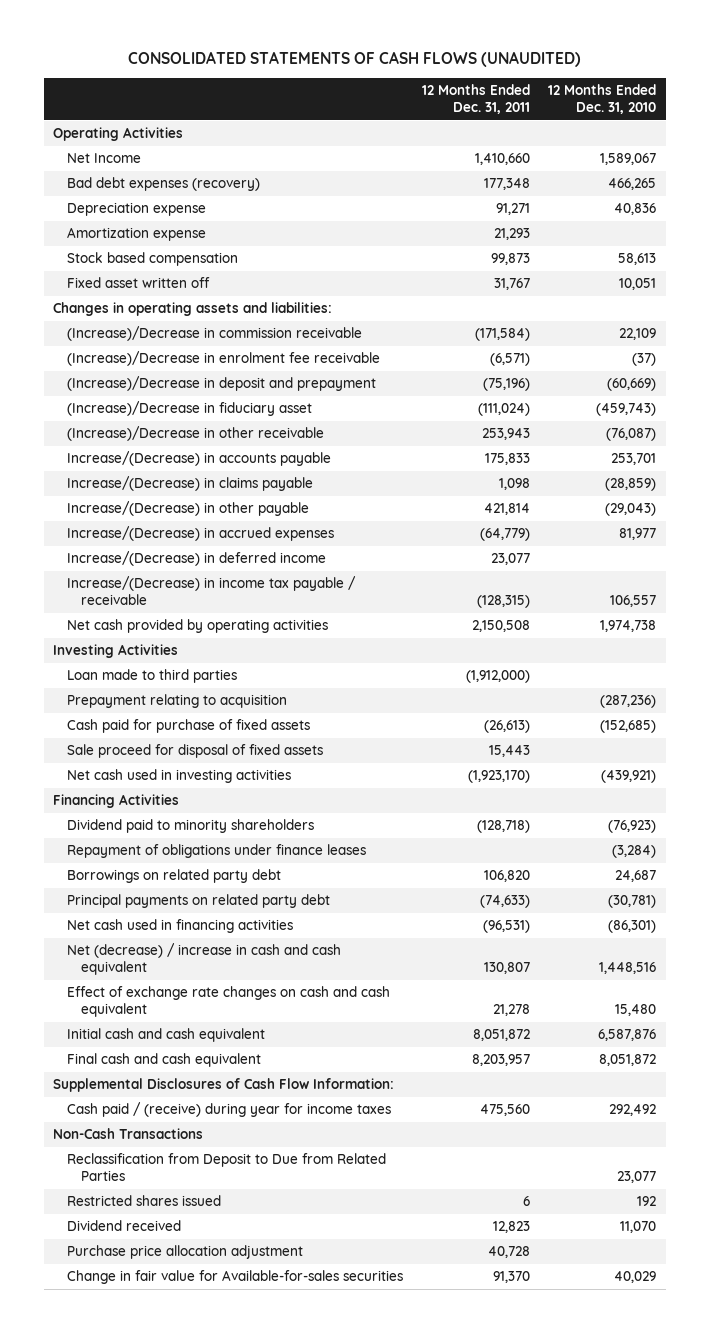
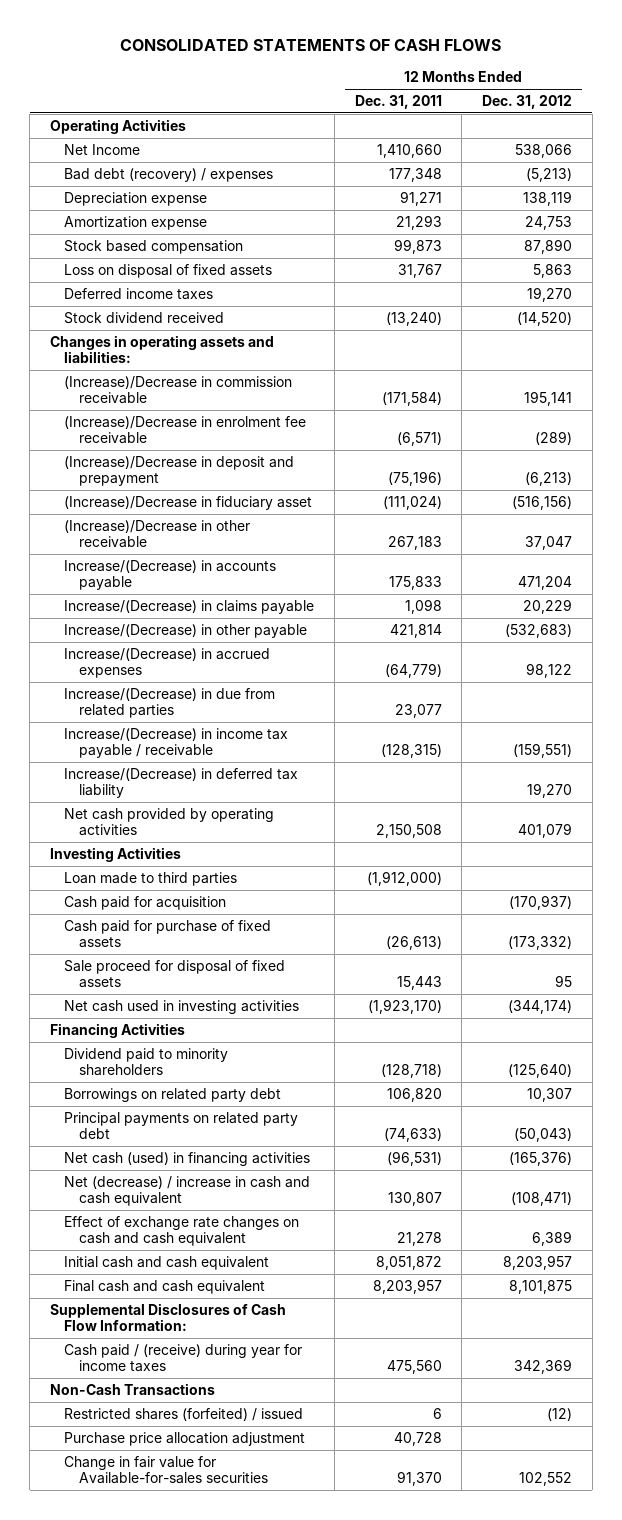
- CONSOLIDATED STATEMENTS OF CASH FLOWS (UNAUDITED)
+ CONSOLIDATED STATEMENTS OF CASH FLOWS
- | 12 Months Ended Dec. 31, 2011 | 12 Months Ended Dec. 31, 2010
+ | 12 Months Ended Dec. 31, 2011 | 12 Months Ended Dec. 31, 2012
- Bad debt expenses (recovery) | 177,348 | 466,265
+ Bad debt (recovery) / expenses | 177,348 | (5,213)
- Fixed asset written off | 31,767 | 10,051
+ Loss on disposal of fixed assets | 31,767 | 5,863
+ Deferred income taxes | | 19,270
+ Stock dividend received | (13,240) | (14,520)
- (Increase)/Decrease in other receivable | 253,943 | (76,087)
+ (Increase)/Decrease in other receivable | 267,183 | 37,047
- Increase/(Decrease) in deferred income | 23,077 |
+ Increase/(Decrease) in due from related parties | 23,077 |
+ Increase/(Decrease) in deferred tax liability | | 19,270
- Prepayment relating to acquisition | | (287,236)
+ Cash paid for acquisition | | (170,937)
- Repayment of obligations under finance leases | | (3,284)
- Net cash used in financing activities | (96,531) | (86,301)
+ Net cash (used) in financing activities | (96,531) | (165,376)
- Reclassification from Deposit to Due from Related Parties | | 23,077
- Restricted shares issued | 6 | 192
- Dividend received | 12,823 | 11,070
+ Restricted shares (forfeited) / issued | 6 | (12)

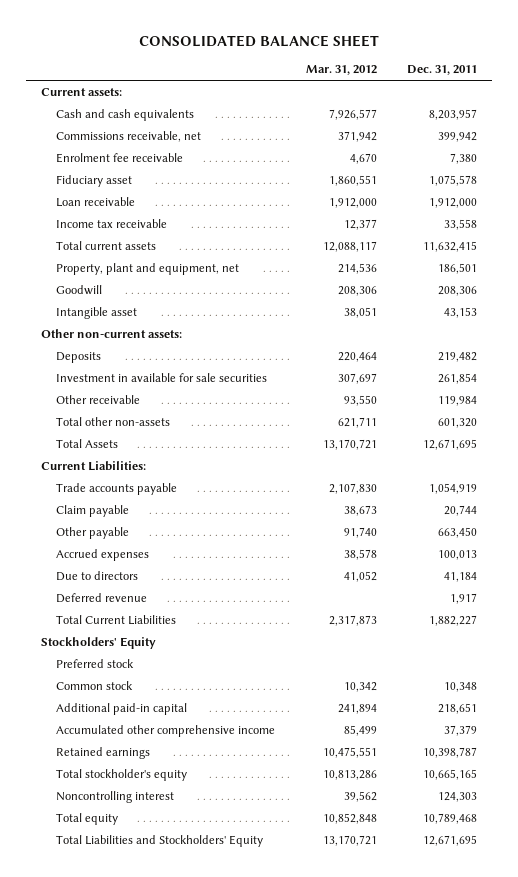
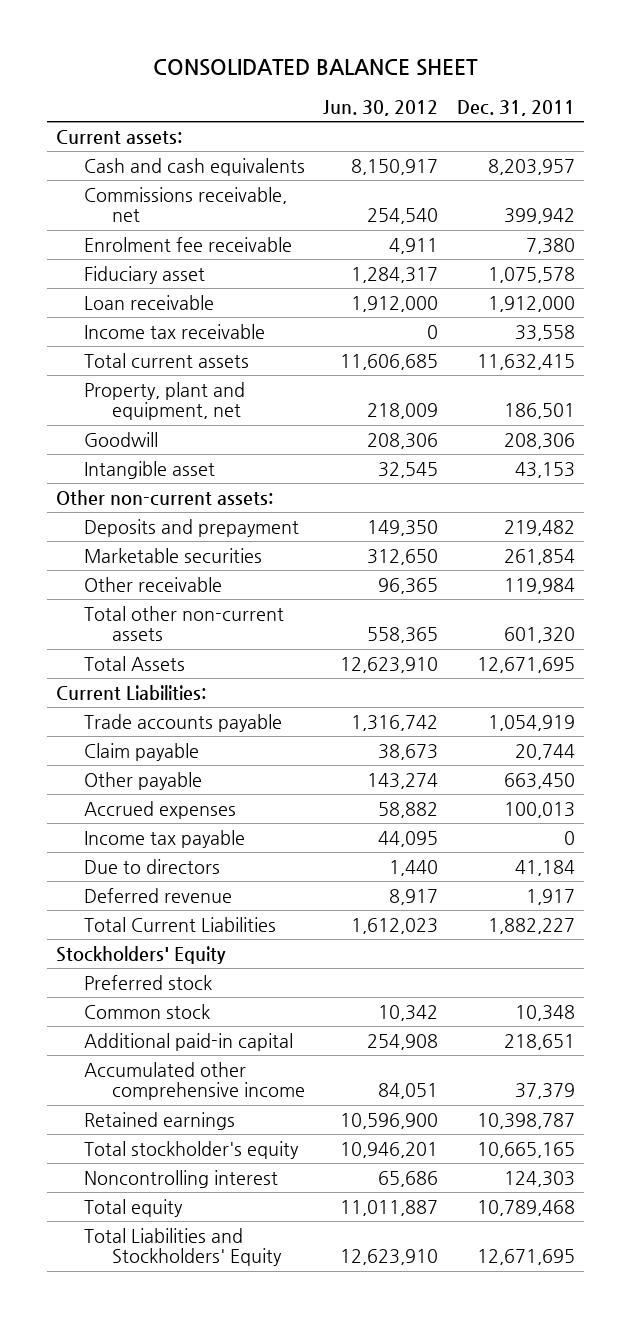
- | Mar. 31, 2012 | Dec. 31, 2011
+ | Jun. 30, 2012 | Dec. 31, 2011
- Deposits | 220,464 | 219,482
- Investment in available for sale securities | 307,697 | 261,854
+ Deposits and prepayment | 149,350 | 219,482
+ Marketable securities | 312,650 | 261,854
- Total other non-assets | 621,711 | 601,320
+ Total other non-current assets | 558,365 | 601,320
+ Income tax payable | 44,095 | 0

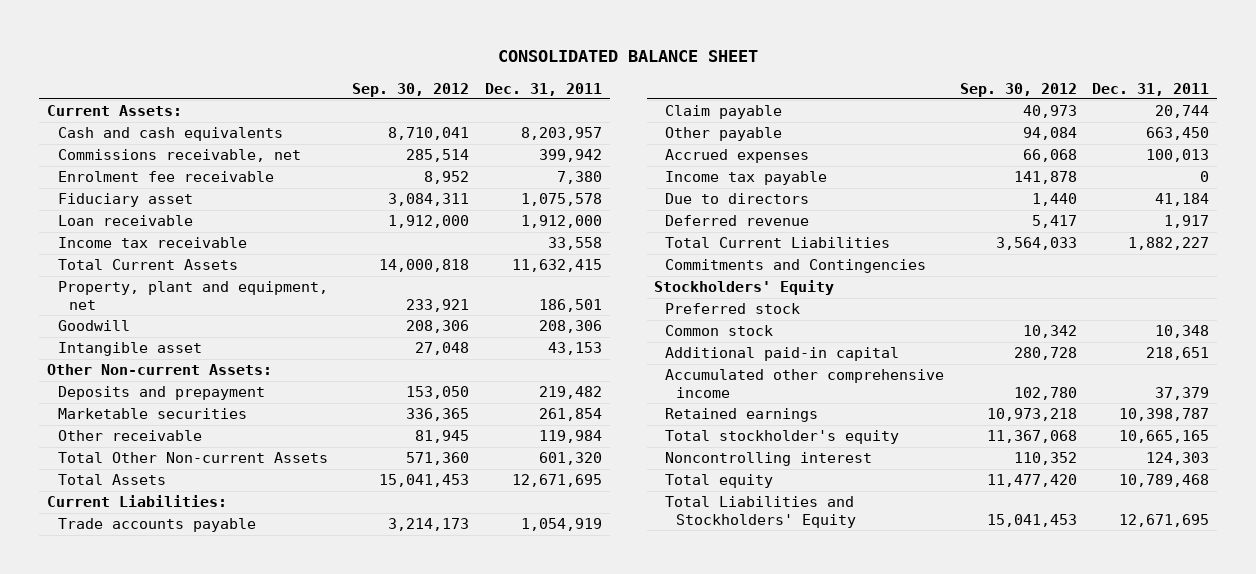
- | Jun. 30, 2012 | Dec. 31, 2011
+ | Sep. 30, 2012 | Dec. 31, 2011
- Current assets:
+ Current Assets:
- Total current assets | 11,606,685 | 11,632,415
+ Total Current Assets | 14,000,818 | 11,632,415
- Other non-current assets:
+ Other Non-current Assets:
- Total other non-current assets | 558,365 | 601,320
+ Total Other Non-current Assets | 571,360 | 601,320
+ Commitments and Contingencies

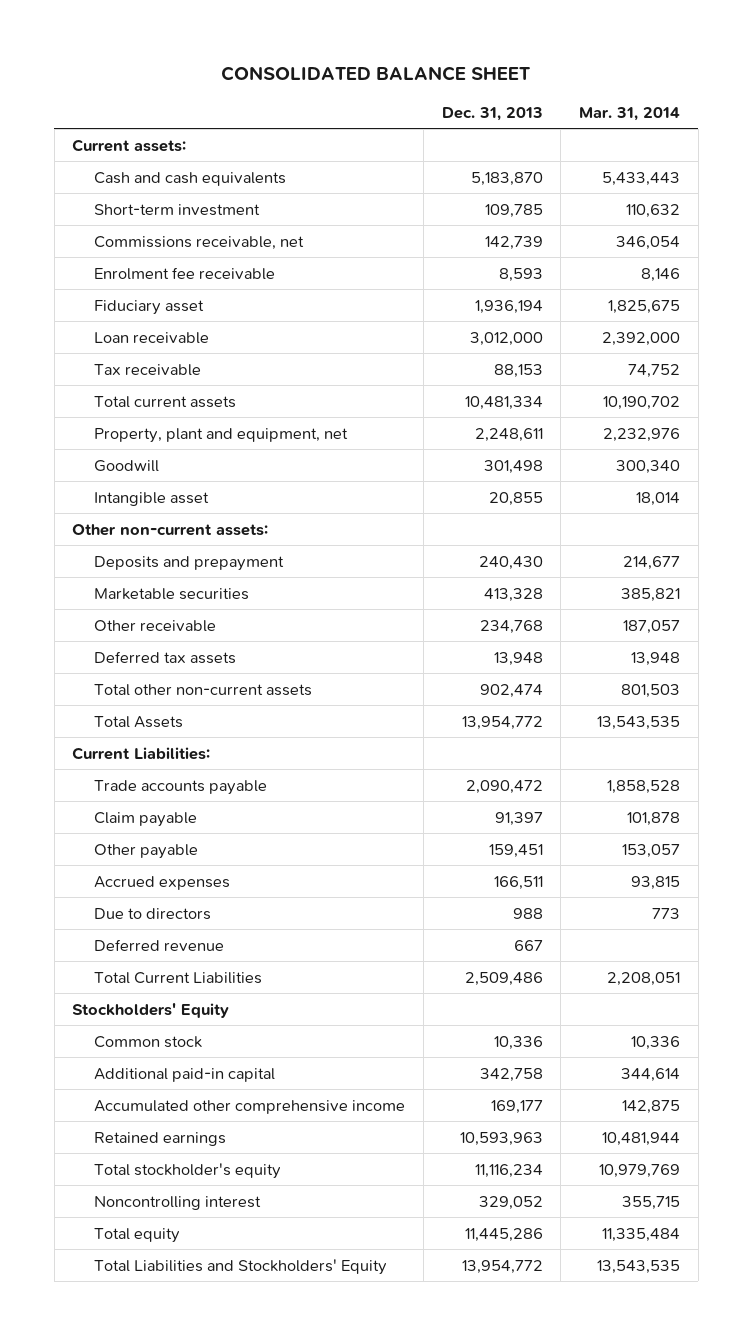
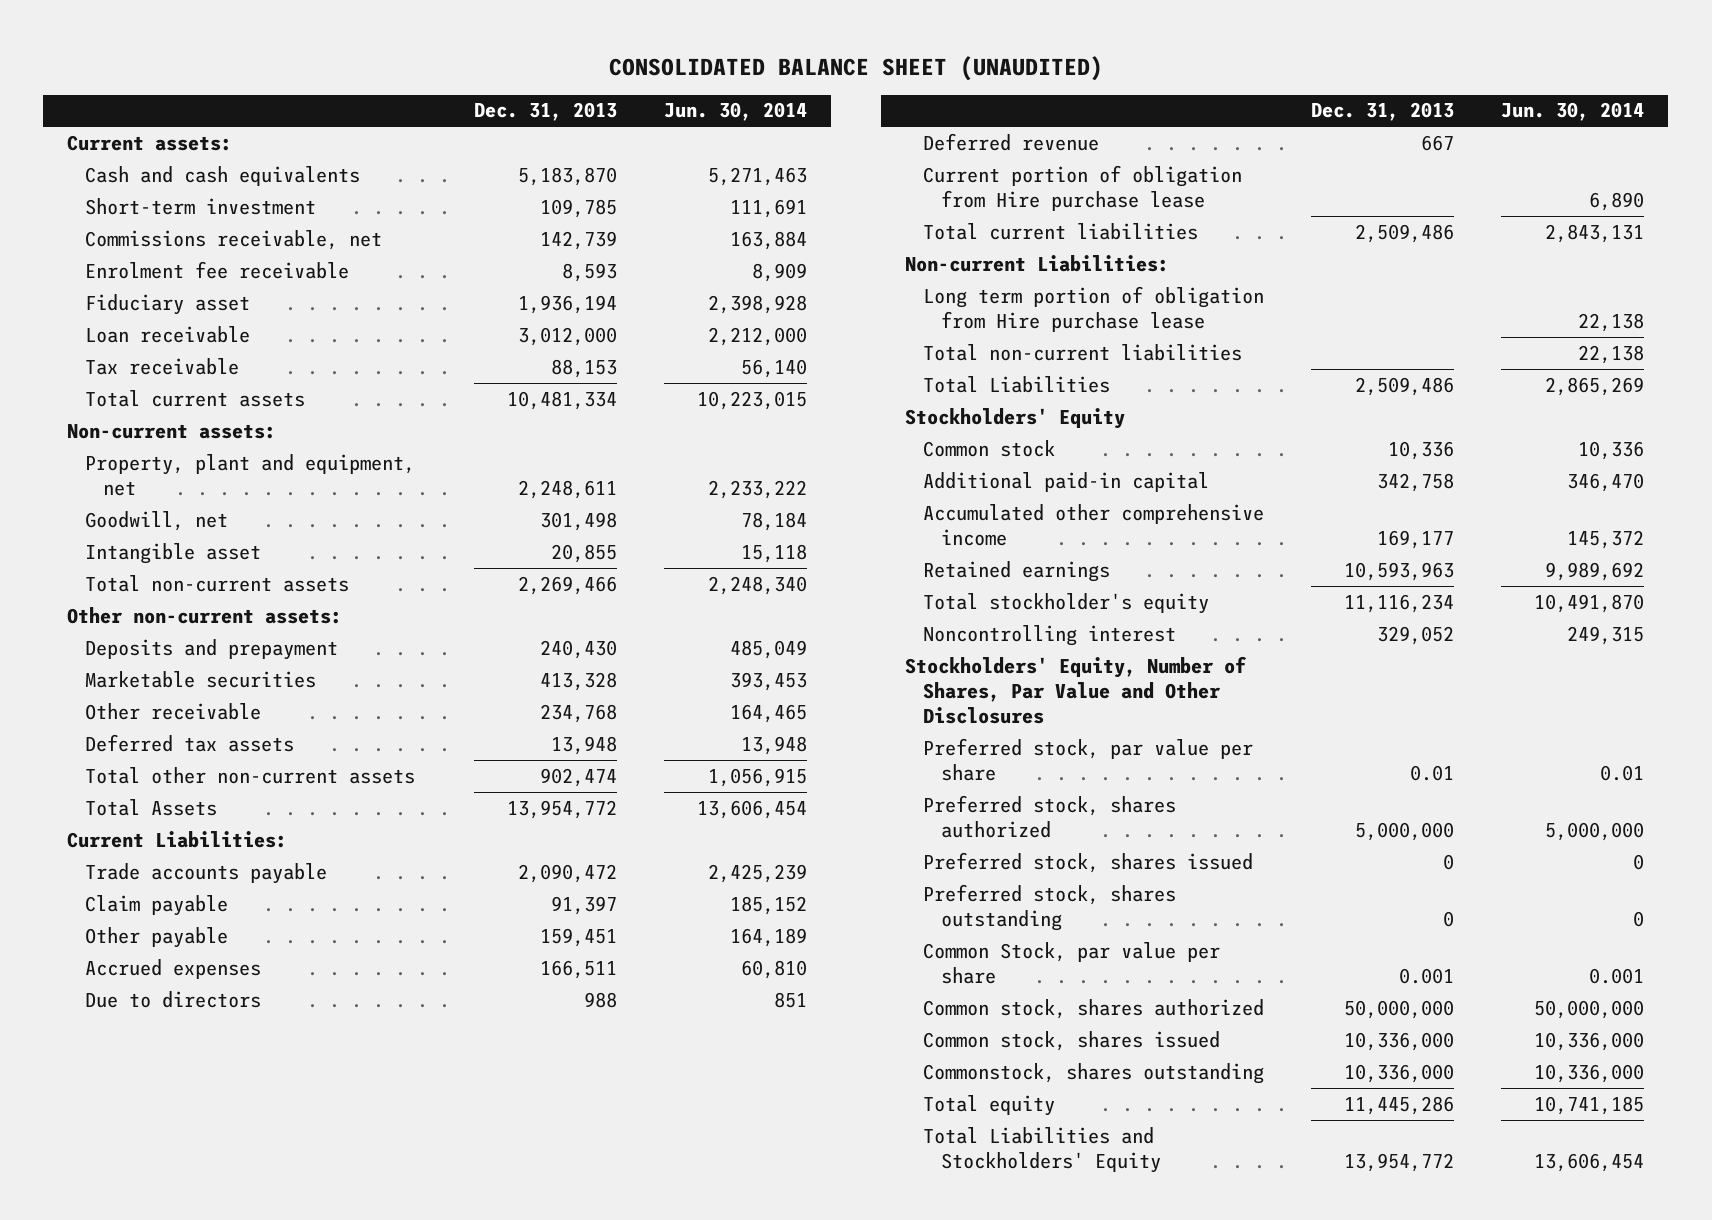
- CONSOLIDATED BALANCE SHEET
+ CONSOLIDATED BALANCE SHEET (UNAUDITED)
- | Dec. 31, 2013 | Mar. 31, 2014
+ | Dec. 31, 2013 | Jun. 30, 2014
+ Non-current assets:
- Goodwill | 301,498 | 300,340
+ Goodwill, net | 301,498 | 78,184
+ Total non-current assets | 2,269,466 | 2,248,340
- Total Current Liabilities | 2,509,486 | 2,208,051
+ Current portion of obligation from Hire purchase lease | | 6,890
+ Total current liabilities | 2,509,486 | 2,843,131
+ Non-current Liabilities:
+ Long term portion of obligation from Hire purchase lease | | 22,138
+ Total non-current liabilities | | 22,138
+ Total Liabilities | 2,509,486 | 2,865,269
+ Stockholders' Equity, Number of Shares, Par Value and Other Disclosures
+ Preferred stock, par value per share | 0.01 | 0.01
+ Preferred stock, shares authorized | 5,000,000 | 5,000,000
+ Preferred stock, shares issued | 0 | 0
+ Preferred stock, shares outstanding | 0 | 0
+ Common Stock, par value per share | 0.001 | 0.001
+ Common stock, shares authorized | 50,000,000 | 50,000,000
+ Common stock, shares issued | 10,336,000 | 10,336,000
+ Commonstock, shares outstanding | 10,336,000 | 10,336,000

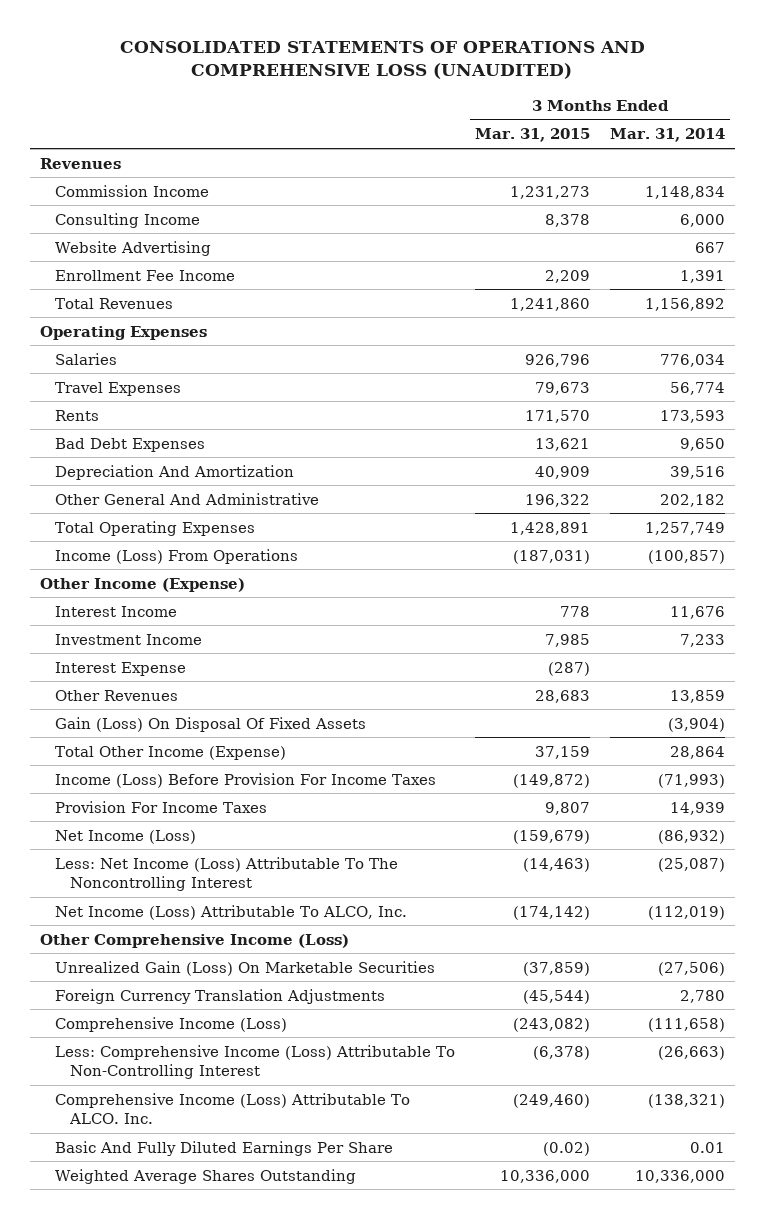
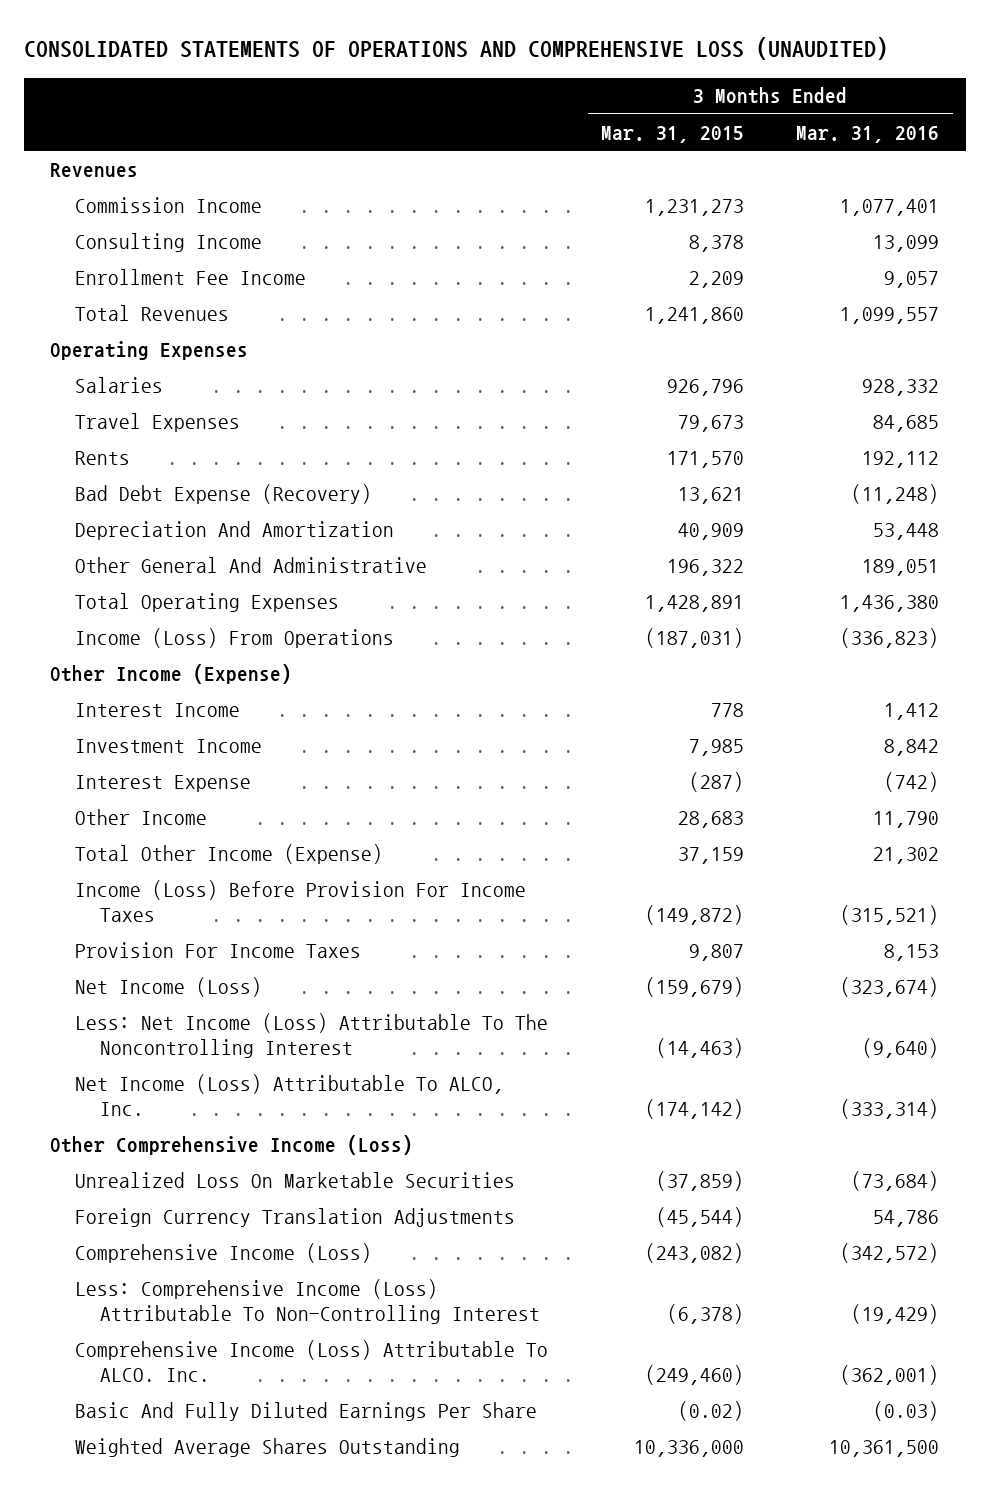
- | 3 Months Ended Mar. 31, 2015 | 3 Months Ended Mar. 31, 2014
+ | 3 Months Ended Mar. 31, 2015 | 3 Months Ended Mar. 31, 2016
- Website Advertising | | 667
- Bad Debt Expenses | 13,621 | 9,650
+ Bad Debt Expense (Recovery) | 13,621 | (11,248)
- Other Revenues | 28,683 | 13,859
- Gain (Loss) On Disposal Of Fixed Assets | | (3,904)
+ Other Income | 28,683 | 11,790
- Unrealized Gain (Loss) On Marketable Securities | (37,859) | (27,506)
+ Unrealized Loss On Marketable Securities | (37,859) | (73,684)

